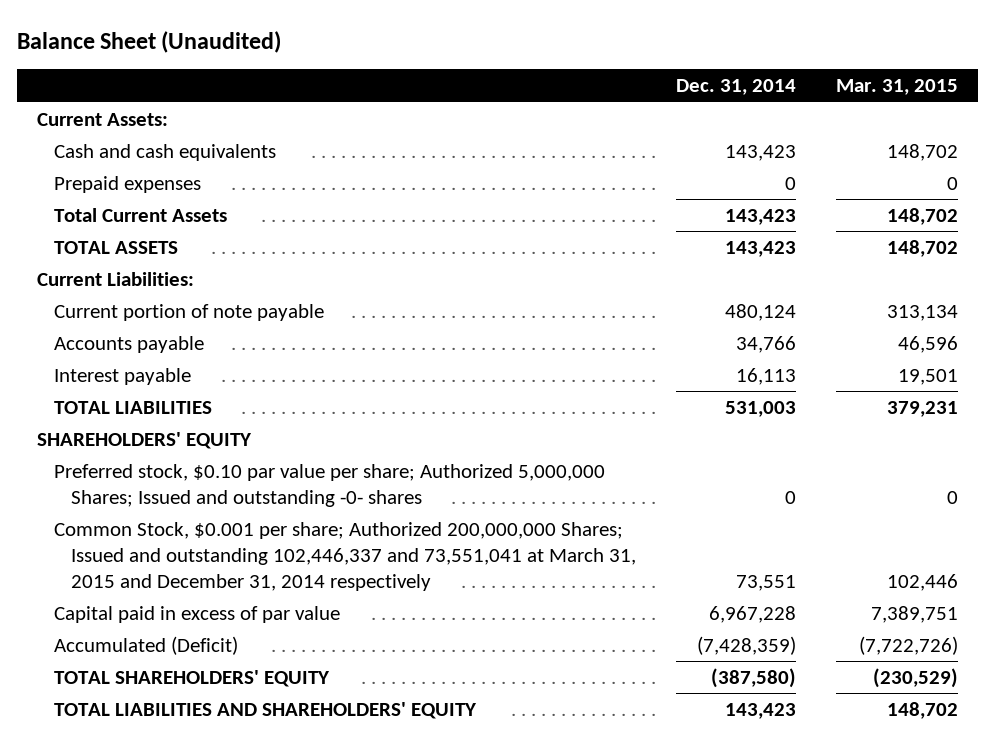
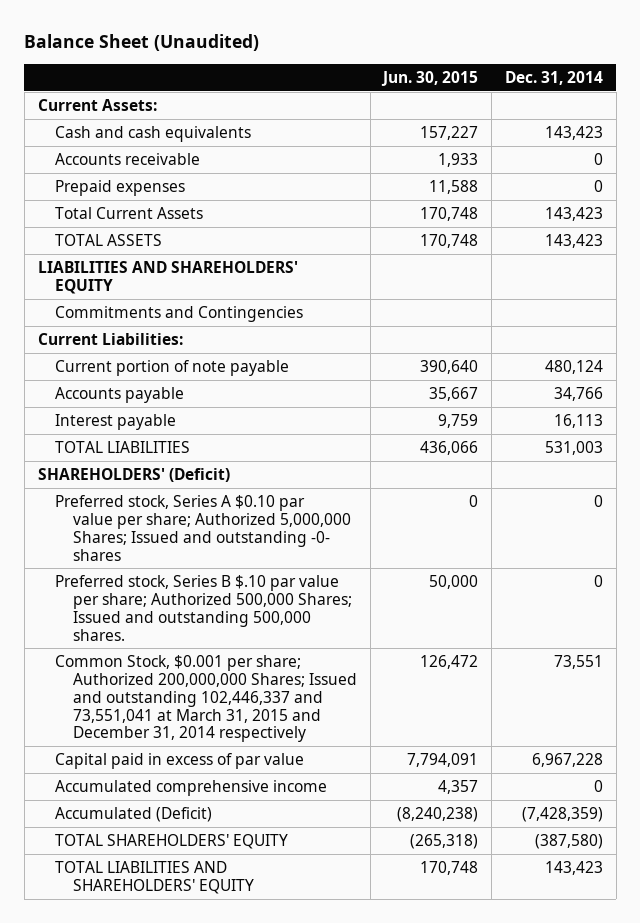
- | Dec. 31, 2014 | Mar. 31, 2015
+ | Jun. 30, 2015 | Dec. 31, 2014
+ Accounts receivable | 1,933 | 0
+ LIABILITIES AND SHAREHOLDERS' EQUITY
+ Commitments and Contingencies
- SHAREHOLDERS' EQUITY
- Preferred stock, $0.10 par value per share; Authorized 5,000,000 Shares; Issued and outstanding -0- shares | 0 | 0
+ SHAREHOLDERS' (Deficit)
+ Preferred stock, Series A $0.10 par value per share; Authorized 5,000,000 Shares; Issued and outstanding -0- shares | 0 | 0
+ Preferred stock, Series B $.10 par value per share; Authorized 500,000 Shares; Issued and outstanding 500,000 shares. | 50,000 | 0
+ Accumulated comprehensive income | 4,357 | 0

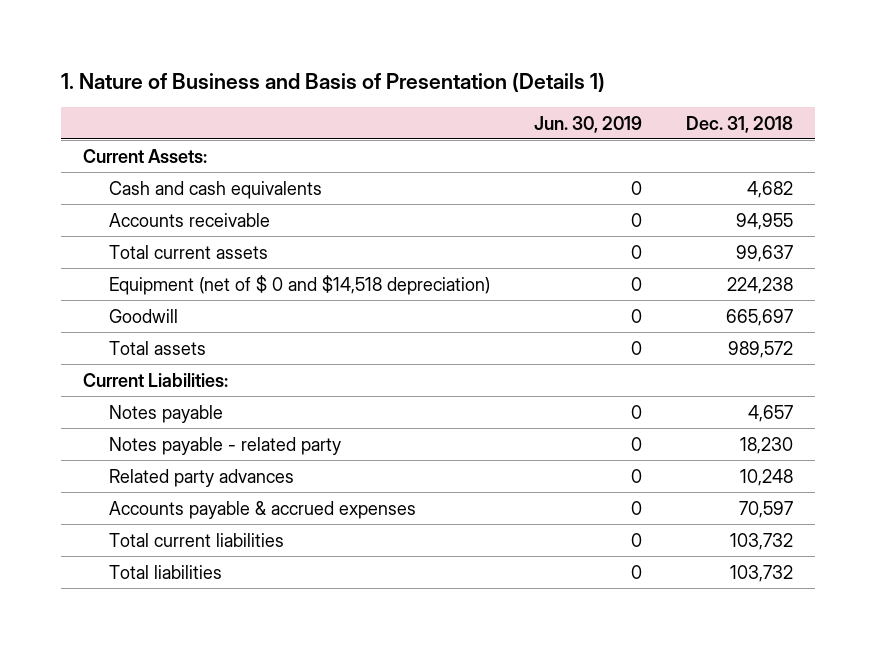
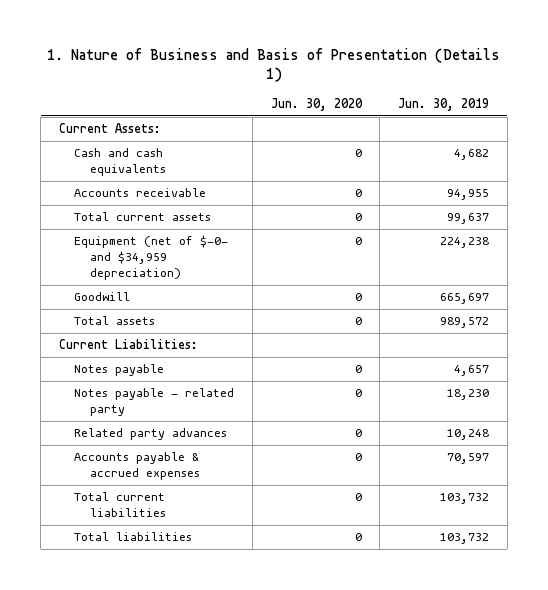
- | Jun. 30, 2019 | Dec. 31, 2018
+ | Jun. 30, 2020 | Jun. 30, 2019
- Cash and cash equivalents | 0 | 4,682
- Accounts receivable | 0 | 94,955
- Total current assets | 0 | 99,637
- Equipment (net of $ 0 and $14,518 depreciation) | 0 | 224,238
- Goodwill | 0 | 665,697
- Total assets | 0 | 989,572
+ Cash and cash equivalents | 0 | 4,682
+ Accounts receivable | 0 | 94,955
+ Total current assets | 0 | 99,637
+ Equipment (net of $-0- and $34,959 depreciation) | 0 | 224,238
+ Goodwill | 0 | 665,697
+ Total assets | 0 | 989,572
- Notes payable | 0 | 4,657
- Notes payable - related party | 0 | 18,230
- Related party advances | 0 | 10,248
- Accounts payable & accrued expenses | 0 | 70,597
- Total current liabilities | 0 | 103,732
- Total liabilities | 0 | 103,732
+ Notes payable | 0 | 4,657
+ Notes payable - related party | 0 | 18,230
+ Related party advances | 0 | 10,248
+ Accounts payable & accrued expenses | 0 | 70,597
+ Total current liabilities | 0 | 103,732
+ Total liabilities | 0 | 103,732

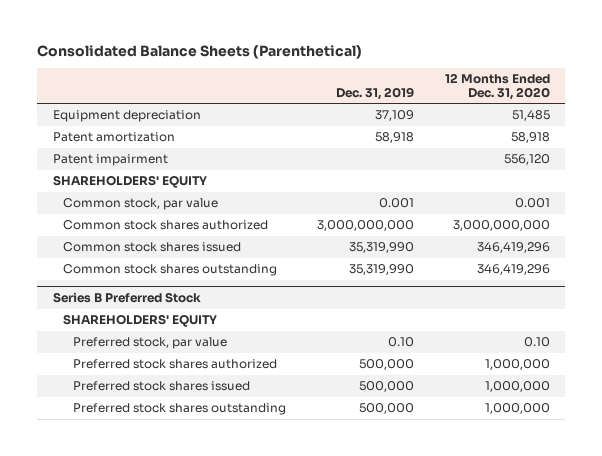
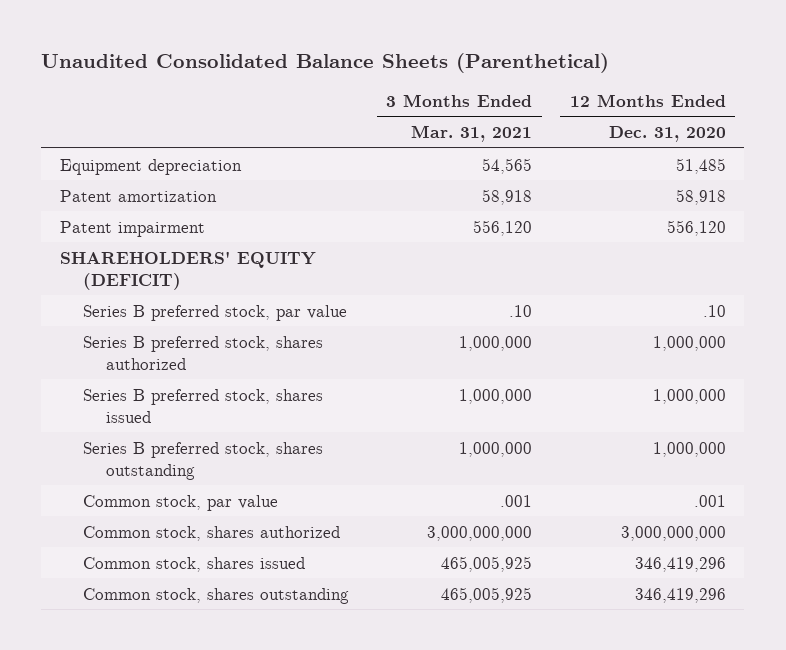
- Consolidated Balance Sheets (Parenthetical)
+ Unaudited Consolidated Balance Sheets (Parenthetical)
- | Dec. 31, 2019 | 12 Months Ended Dec. 31, 2020
+ | 3 Months Ended Mar. 31, 2021 | 12 Months Ended Dec. 31, 2020
- SHAREHOLDERS' EQUITY
- Common stock, par value | 0.001 | 0.001
- Common stock shares authorized | 3,000,000,000 | 3,000,000,000
- Common stock shares issued | 35,319,990 | 346,419,296
- Common stock shares outstanding | 35,319,990 | 346,419,296
- Series B Preferred Stock
- SHAREHOLDERS' EQUITY
- Preferred stock, par value | 0.10 | 0.10
- Preferred stock shares authorized | 500,000 | 1,000,000
- Preferred stock shares issued | 500,000 | 1,000,000
- Preferred stock shares outstanding | 500,000 | 1,000,000
+ SHAREHOLDERS' EQUITY (DEFICIT)
+ Series B preferred stock, par value | .10 | .10
+ Series B preferred stock, shares authorized | 1,000,000 | 1,000,000
+ Series B preferred stock, shares issued | 1,000,000 | 1,000,000
+ Series B preferred stock, shares outstanding | 1,000,000 | 1,000,000
+ Common stock, par value | .001 | .001
+ Common stock, shares authorized | 3,000,000,000 | 3,000,000,000
+ Common stock, shares issued | 465,005,925 | 346,419,296
+ Common stock, shares outstanding | 465,005,925 | 346,419,296

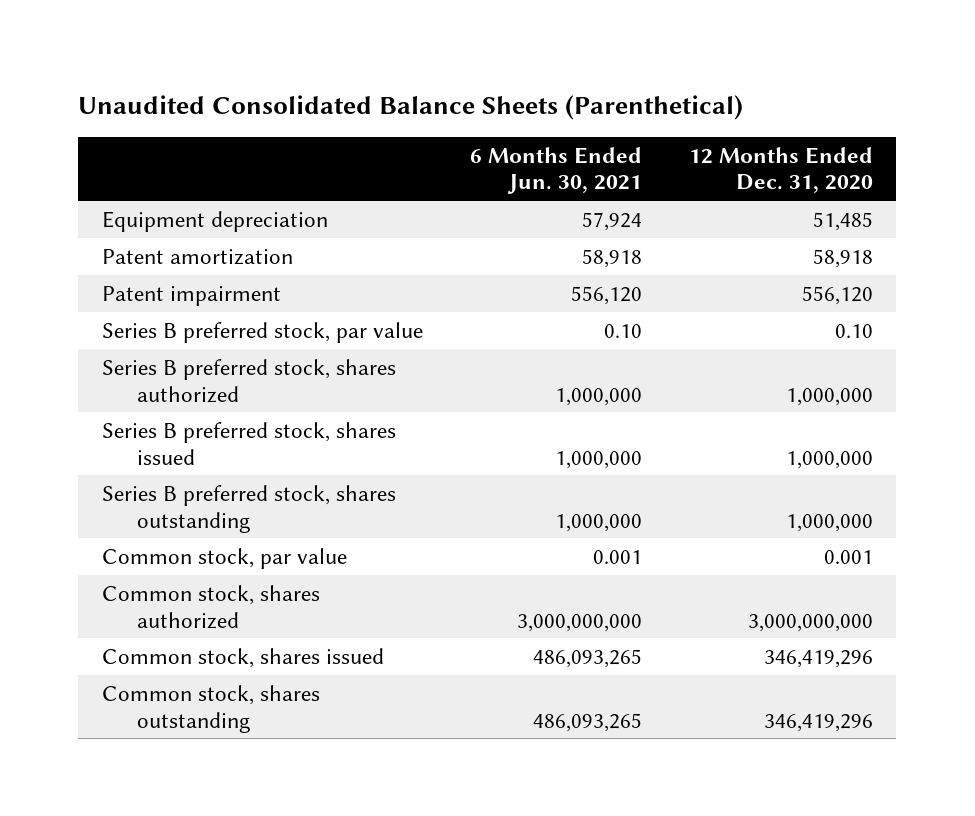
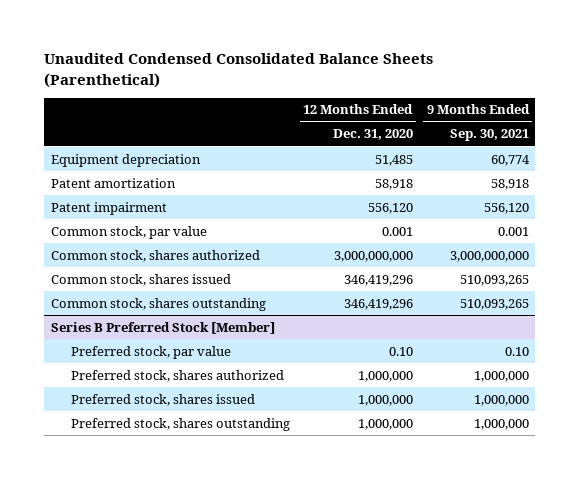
- Unaudited Consolidated Balance Sheets (Parenthetical)
+ Unaudited Condensed Consolidated Balance Sheets (Parenthetical)
- | 6 Months Ended Jun. 30, 2021 | 12 Months Ended Dec. 31, 2020
+ | 12 Months Ended Dec. 31, 2020 | 9 Months Ended Sep. 30, 2021
- Series B preferred stock, par value | 0.10 | 0.10
- Series B preferred stock, shares authorized | 1,000,000 | 1,000,000
- Series B preferred stock, shares issued | 1,000,000 | 1,000,000
- Series B preferred stock, shares outstanding | 1,000,000 | 1,000,000
+ Series B Preferred Stock [Member]
+ Preferred stock, par value | 0.10 | 0.10
+ Preferred stock, shares authorized | 1,000,000 | 1,000,000
+ Preferred stock, shares issued | 1,000,000 | 1,000,000
+ Preferred stock, shares outstanding | 1,000,000 | 1,000,000

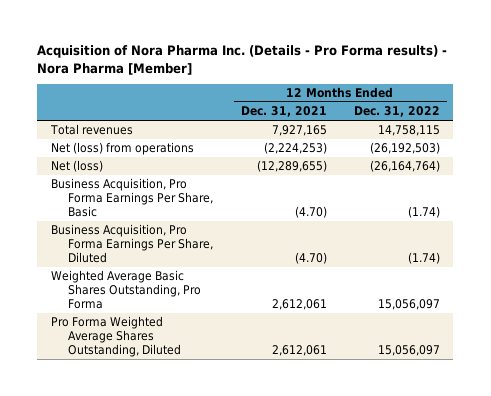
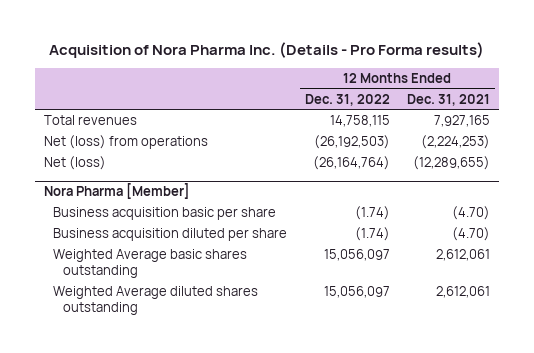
- Acquisition of Nora Pharma Inc. (Details - Pro Forma results) - Nora Pharma [Member]
+ Acquisition of Nora Pharma Inc. (Details - Pro Forma results)
- | 12 Months Ended Dec. 31, 2021 | 12 Months Ended Dec. 31, 2022
+ | 12 Months Ended Dec. 31, 2022 | 12 Months Ended Dec. 31, 2021
- Business Acquisition, Pro Forma Earnings Per Share, Basic | (4.70) | (1.74)
- Business Acquisition, Pro Forma Earnings Per Share, Diluted | (4.70) | (1.74)
- Weighted Average Basic Shares Outstanding, Pro Forma | 2,612,061 | 15,056,097
- Pro Forma Weighted Average Shares Outstanding, Diluted | 2,612,061 | 15,056,097
+ Nora Pharma [Member]
+ Business acquisition basic per share | (1.74) | (4.70)
+ Business acquisition diluted per share | (1.74) | (4.70)
+ Weighted Average basic shares outstanding | 15,056,097 | 2,612,061
+ Weighted Average diluted shares outstanding | 15,056,097 | 2,612,061

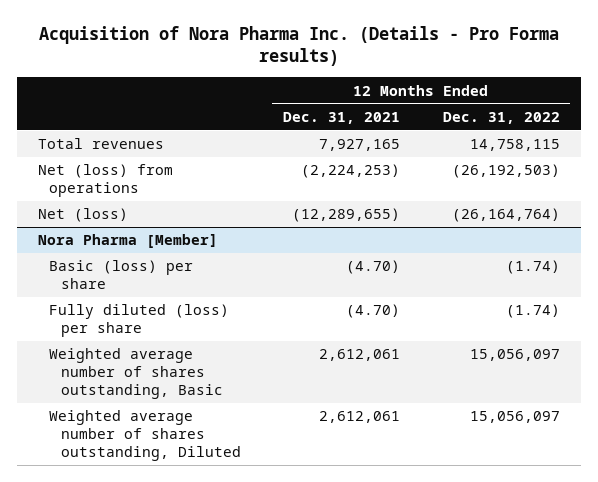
- | 12 Months Ended Dec. 31, 2022 | 12 Months Ended Dec. 31, 2021
+ | 12 Months Ended Dec. 31, 2021 | 12 Months Ended Dec. 31, 2022
@ Nora Pharma [Member]
- Business acquisition basic per share | (1.74) | (4.70)
- Business acquisition diluted per share | (1.74) | (4.70)
- Weighted Average basic shares outstanding | 15,056,097 | 2,612,061
- Weighted Average diluted shares outstanding | 15,056,097 | 2,612,061
+ Basic (loss) per share | (4.70) | (1.74)
+ Fully diluted (loss) per share | (4.70) | (1.74)
+ Weighted average number of shares outstanding, Basic | 2,612,061 | 15,056,097
+ Weighted average number of shares outstanding, Diluted | 2,612,061 | 15,056,097

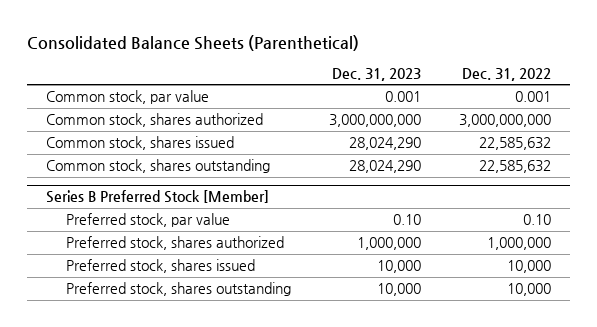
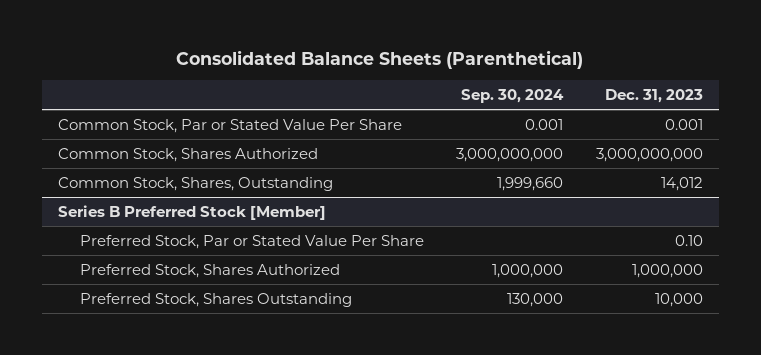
- | Dec. 31, 2023 | Dec. 31, 2022
+ | Sep. 30, 2024 | Dec. 31, 2023
- Common stock, par value | 0.001 | 0.001
- Common stock, shares authorized | 3,000,000,000 | 3,000,000,000
- Common stock, shares issued | 28,024,290 | 22,585,632
- Common stock, shares outstanding | 28,024,290 | 22,585,632
+ Common Stock, Par or Stated Value Per Share | 0.001 | 0.001
+ Common Stock, Shares Authorized | 3,000,000,000 | 3,000,000,000
+ Common Stock, Shares, Outstanding | 1,999,660 | 14,012
@ Series B Preferred Stock [Member]
- Preferred stock, par value | 0.10 | 0.10
- Preferred stock, shares authorized | 1,000,000 | 1,000,000
- Preferred stock, shares issued | 10,000 | 10,000
- Preferred stock, shares outstanding | 10,000 | 10,000
+ Preferred Stock, Par or Stated Value Per Share | | 0.10
+ Preferred Stock, Shares Authorized | 1,000,000 | 1,000,000
+ Preferred Stock, Shares Outstanding | 130,000 | 10,000

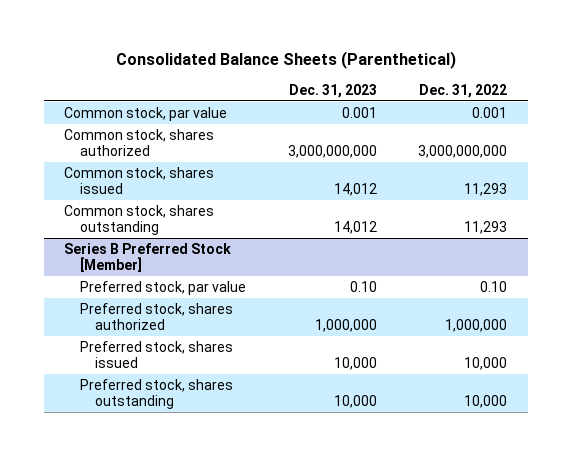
- | Sep. 30, 2024 | Dec. 31, 2023
+ | Dec. 31, 2023 | Dec. 31, 2022
- Common Stock, Par or Stated Value Per Share | 0.001 | 0.001
- Common Stock, Shares Authorized | 3,000,000,000 | 3,000,000,000
- Common Stock, Shares, Outstanding | 1,999,660 | 14,012
+ Common stock, par value | 0.001 | 0.001
+ Common stock, shares authorized | 3,000,000,000 | 3,000,000,000
+ Common stock, shares issued | 14,012 | 11,293
+ Common stock, shares outstanding | 14,012 | 11,293
@ Series B Preferred Stock [Member]
- Preferred Stock, Par or Stated Value Per Share | | 0.10
- Preferred Stock, Shares Authorized | 1,000,000 | 1,000,000
- Preferred Stock, Shares Outstanding | 130,000 | 10,000
+ Preferred stock, par value | 0.10 | 0.10
+ Preferred stock, shares authorized | 1,000,000 | 1,000,000
+ Preferred stock, shares issued | 10,000 | 10,000
+ Preferred stock, shares outstanding | 10,000 | 10,000

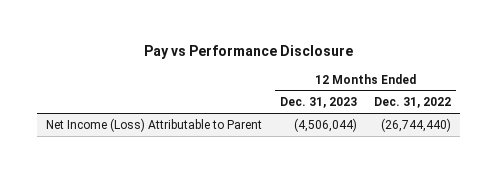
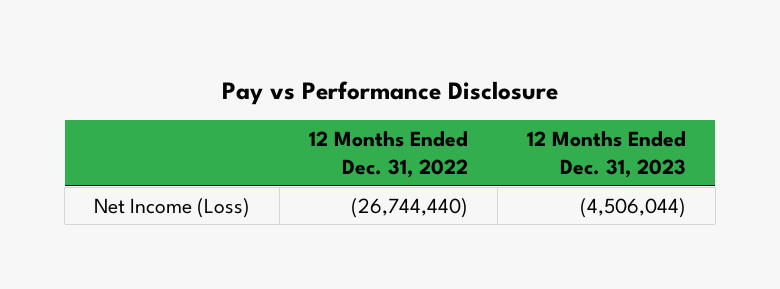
- | 12 Months Ended Dec. 31, 2023 | 12 Months Ended Dec. 31, 2022
+ | 12 Months Ended Dec. 31, 2022 | 12 Months Ended Dec. 31, 2023
- Net Income (Loss) Attributable to Parent | (4,506,044) | (26,744,440)
+ Net Income (Loss) | (26,744,440) | (4,506,044)

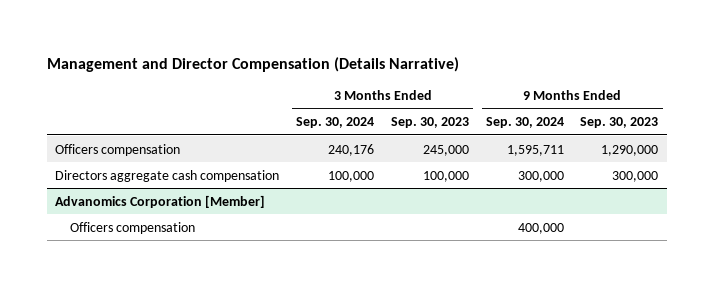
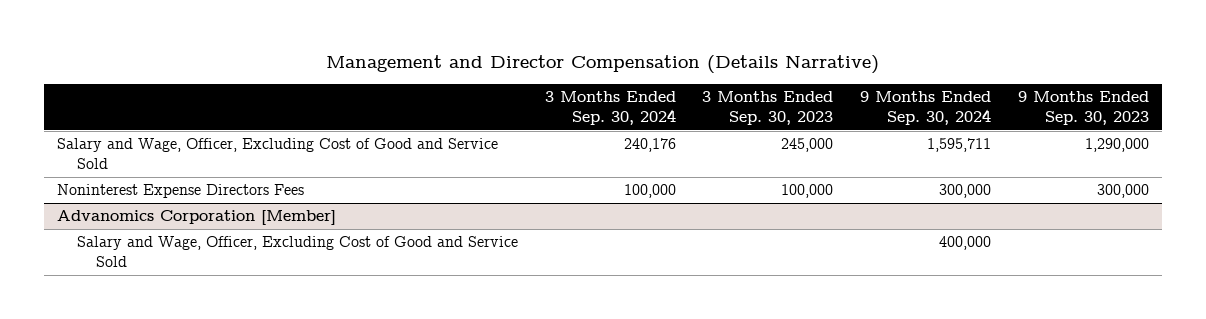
- Officers compensation | 240,176 | 245,000 | 1,595,711 | 1,290,000
- Directors aggregate cash compensation | 100,000 | 100,000 | 300,000 | 300,000
+ Salary and Wage, Officer, Excluding Cost of Good and Service Sold | 240,176 | 245,000 | 1,595,711 | 1,290,000
+ Noninterest Expense Directors Fees | 100,000 | 100,000 | 300,000 | 300,000
@ Advanomics Corporation [Member]
- Officers compensation | | | 400,000 |
+ Salary and Wage, Officer, Excluding Cost of Good and Service Sold | | | 400,000 |

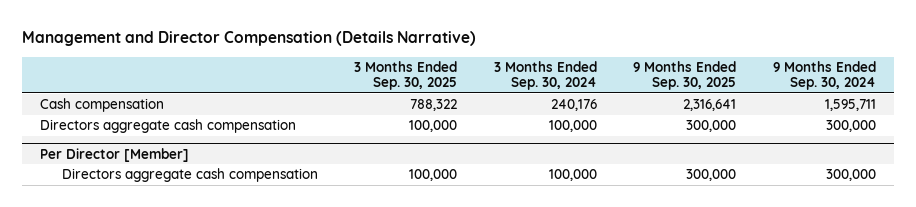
- | 3 Months Ended Sep. 30, 2024 | 3 Months Ended Sep. 30, 2023 | 9 Months Ended Sep. 30, 2024 | 9 Months Ended Sep. 30, 2023
+ | 3 Months Ended Sep. 30, 2025 | 3 Months Ended Sep. 30, 2024 | 9 Months Ended Sep. 30, 2025 | 9 Months Ended Sep. 30, 2024
- Salary and Wage, Officer, Excluding Cost of Good and Service Sold | 240,176 | 245,000 | 1,595,711 | 1,290,000
- Noninterest Expense Directors Fees | 100,000 | 100,000 | 300,000 | 300,000
- Advanomics Corporation [Member]
- Salary and Wage, Officer, Excluding Cost of Good and Service Sold | | | 400,000 |
+ Cash compensation | 788,322 | 240,176 | 2,316,641 | 1,595,711
+ Directors aggregate cash compensation | 100,000 | 100,000 | 300,000 | 300,000
+ Per Director [Member]
+ Directors aggregate cash compensation | 100,000 | 100,000 | 300,000 | 300,000

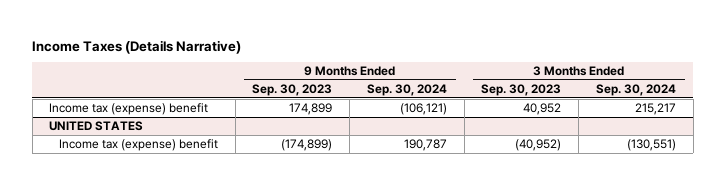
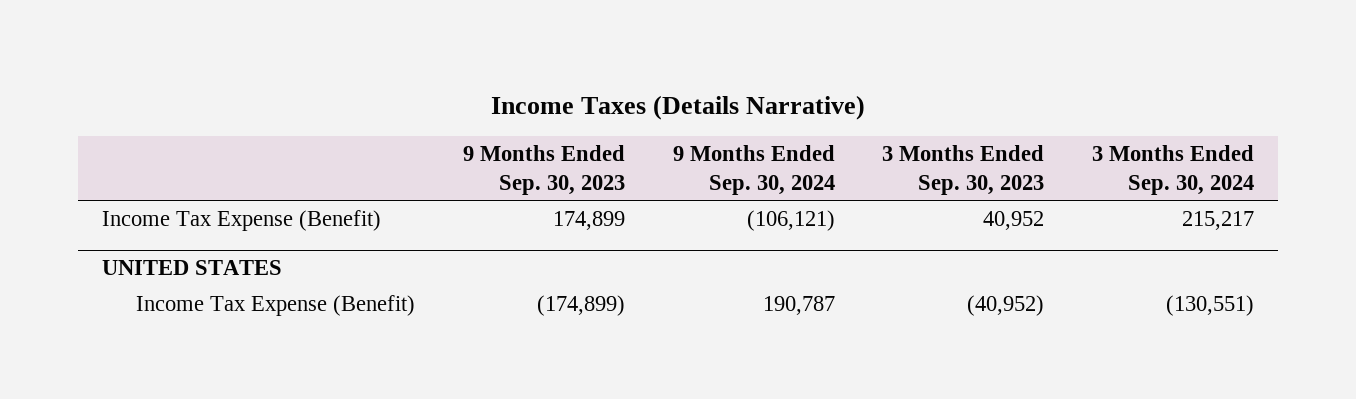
- Income tax (expense) benefit | 174,899 | (106,121) | 40,952 | 215,217
+ Income Tax Expense (Benefit) | 174,899 | (106,121) | 40,952 | 215,217
@ UNITED STATES
- Income tax (expense) benefit | (174,899) | 190,787 | (40,952) | (130,551)
+ Income Tax Expense (Benefit) | (174,899) | 190,787 | (40,952) | (130,551)

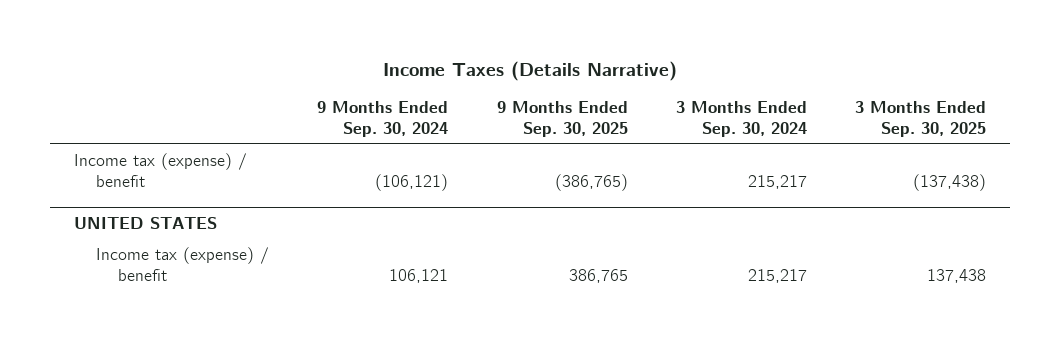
- | 9 Months Ended Sep. 30, 2023 | 9 Months Ended Sep. 30, 2024 | 3 Months Ended Sep. 30, 2023 | 3 Months Ended Sep. 30, 2024
+ | 9 Months Ended Sep. 30, 2024 | 9 Months Ended Sep. 30, 2025 | 3 Months Ended Sep. 30, 2024 | 3 Months Ended Sep. 30, 2025
- Income Tax Expense (Benefit) | 174,899 | (106,121) | 40,952 | 215,217
+ Income tax (expense) / benefit | (106,121) | (386,765) | 215,217 | (137,438)
@ UNITED STATES
- Income Tax Expense (Benefit) | (174,899) | 190,787 | (40,952) | (130,551)
+ Income tax (expense) / benefit | 106,121 | 386,765 | 215,217 | 137,438

